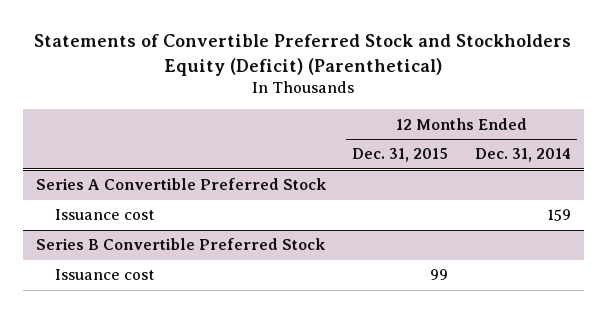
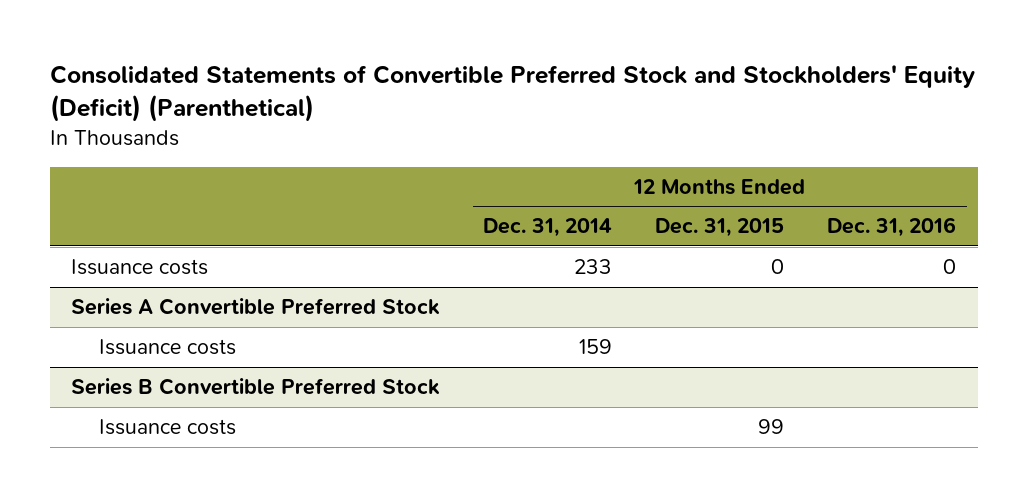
- Statements of Convertible Preferred Stock and Stockholders Equity (Deficit) (Parenthetical)
+ Consolidated Statements of Convertible Preferred Stock and Stockholders' Equity (Deficit) (Parenthetical)
- | 12 Months Ended Dec. 31, 2015 | 12 Months Ended Dec. 31, 2014
+ | 12 Months Ended Dec. 31, 2014 | 12 Months Ended Dec. 31, 2015 | 12 Months Ended Dec. 31, 2016
+ Issuance costs | 233 | 0 | 0
@ Series A Convertible Preferred Stock
- Issuance cost | | 159
+ Issuance costs | 159 | |
@ Series B Convertible Preferred Stock
- Issuance cost | 99 |
+ Issuance costs | | 99 |

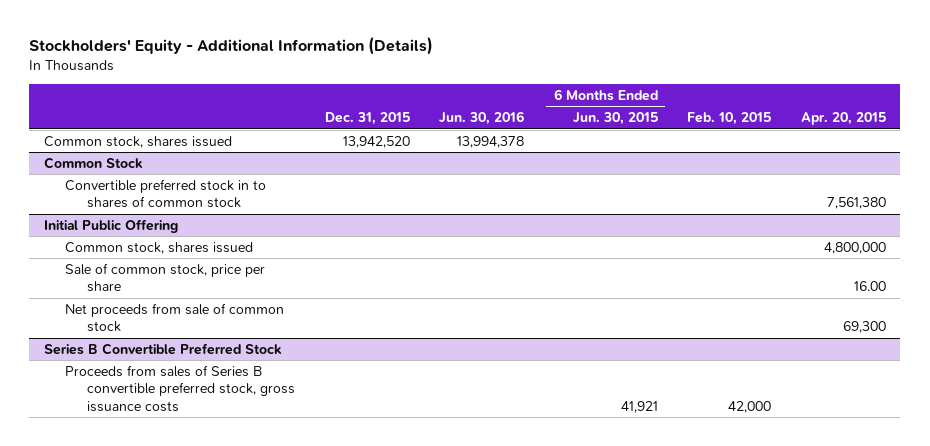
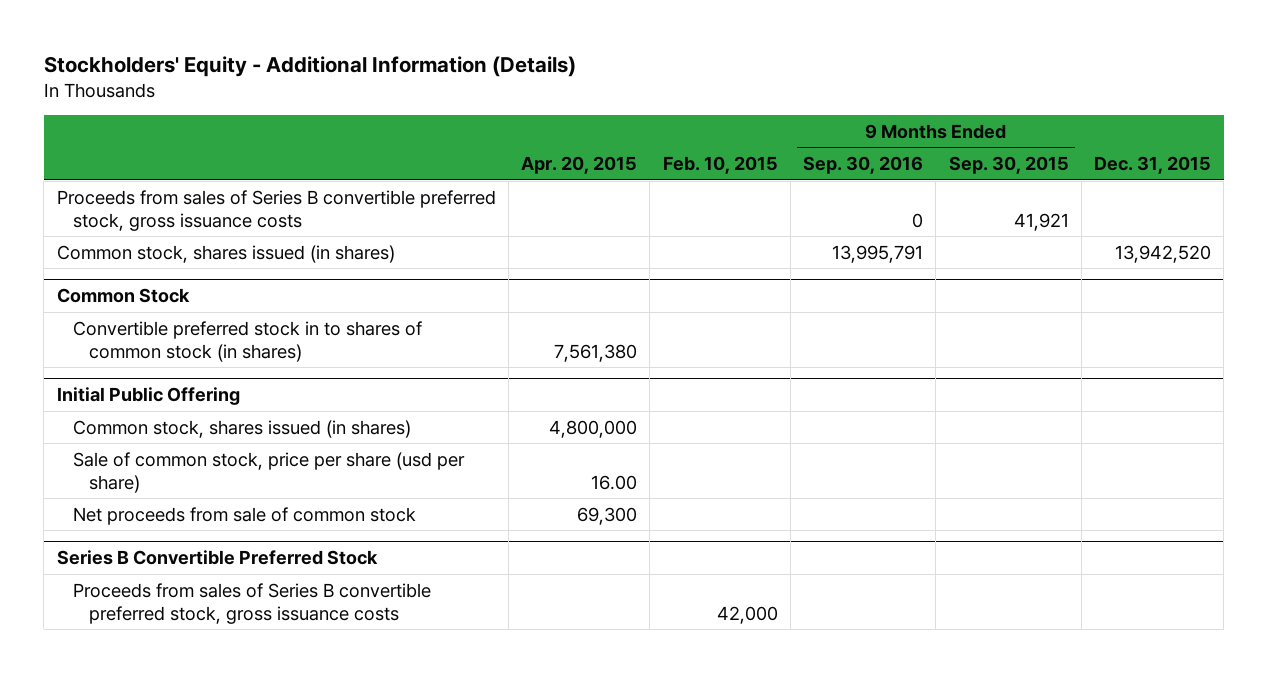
- | Dec. 31, 2015 | Jun. 30, 2016 | 6 Months Ended Jun. 30, 2015 | Feb. 10, 2015 | Apr. 20, 2015
+ | Apr. 20, 2015 | Feb. 10, 2015 | 9 Months Ended Sep. 30, 2016 | 9 Months Ended Sep. 30, 2015 | Dec. 31, 2015
- Common stock, shares issued | 13,942,520 | 13,994,378 | | |
+ Proceeds from sales of Series B convertible preferred stock, gross issuance costs | | | 0 | 41,921 |
+ Common stock, shares issued (in shares) | | | 13,995,791 | | 13,942,520
@ Common Stock
- Convertible preferred stock in to shares of common stock | | | | | 7,561,380
+ Convertible preferred stock in to shares of common stock (in shares) | 7,561,380 | | | |
@ Initial Public Offering
- Common stock, shares issued | | | | | 4,800,000
- Sale of common stock, price per share | | | | | 16.00
+ Common stock, shares issued (in shares) | 4,800,000 | | | |
+ Sale of common stock, price per share (usd per share) | 16.00 | | | |

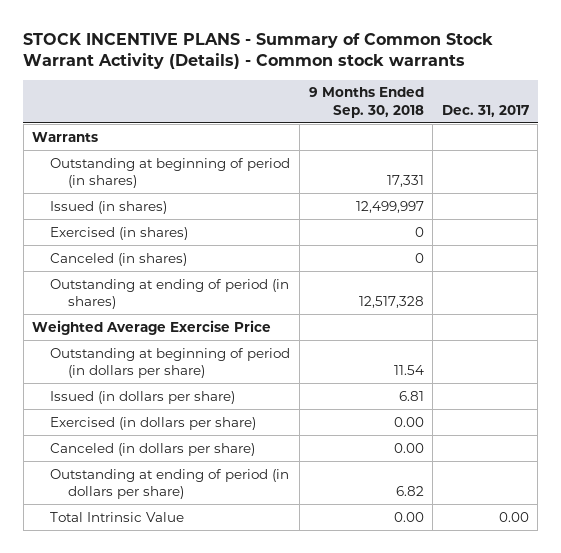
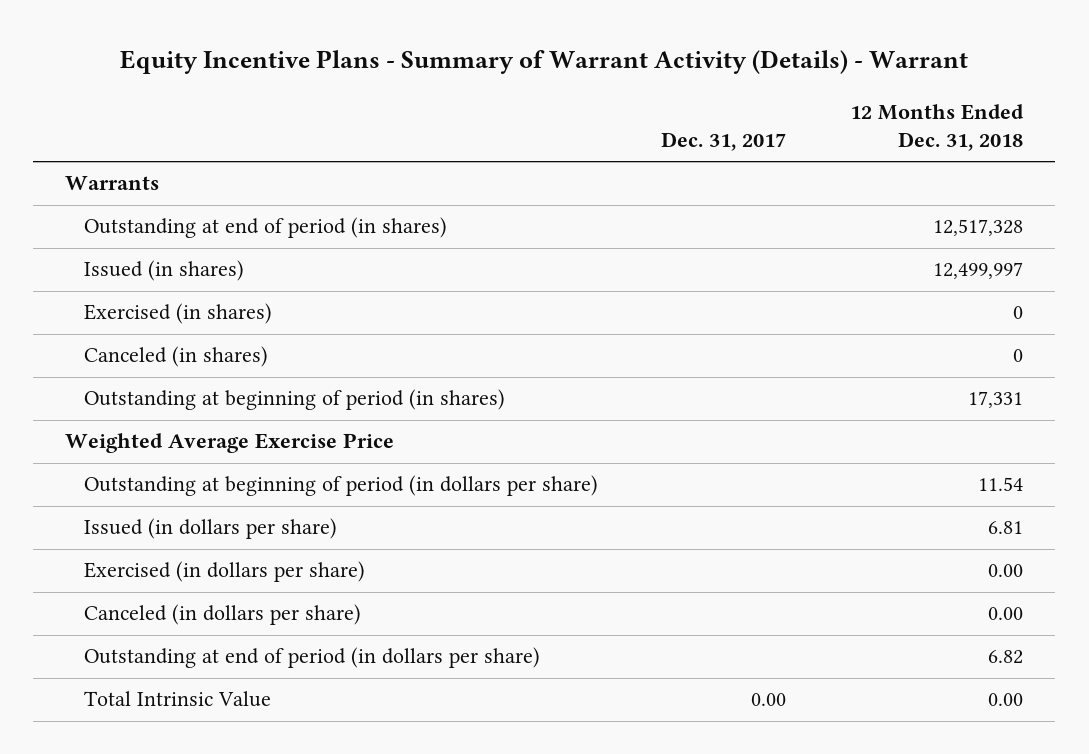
- STOCK INCENTIVE PLANS - Summary of Common Stock Warrant Activity (Details) - Common stock warrants
+ Equity Incentive Plans - Summary of Warrant Activity (Details) - Warrant
- | 9 Months Ended Sep. 30, 2018 | Dec. 31, 2017
+ | Dec. 31, 2017 | 12 Months Ended Dec. 31, 2018
+ Outstanding at end of period (in shares) | | 12,517,328
- Outstanding at ending of period (in shares) | 12,517,328 |
moved down: Outstanding at beginning of period (in shares) | | 17,331
- Outstanding at ending of period (in dollars per share) | 6.82 |
+ Outstanding at end of period (in dollars per share) | | 6.82

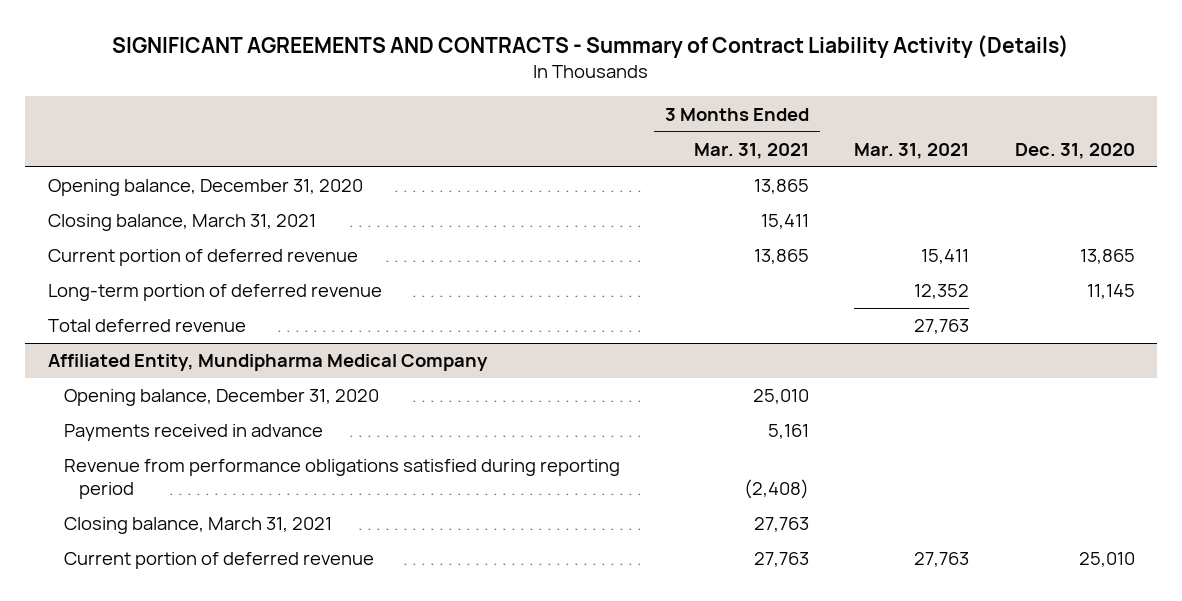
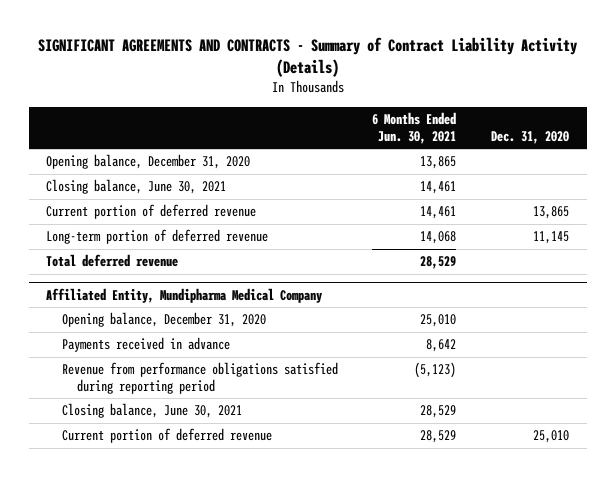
- | 3 Months Ended Mar. 31, 2021 | Mar. 31, 2021 | Dec. 31, 2020
+ | 6 Months Ended Jun. 30, 2021 | Dec. 31, 2020
- Closing balance, March 31, 2021 | 15,411 | |
+ Closing balance, June 30, 2021 | 14,461 |
@ Affiliated Entity, Mundipharma Medical Company
- Closing balance, March 31, 2021 | 27,763 | |
+ Closing balance, June 30, 2021 | 28,529 |

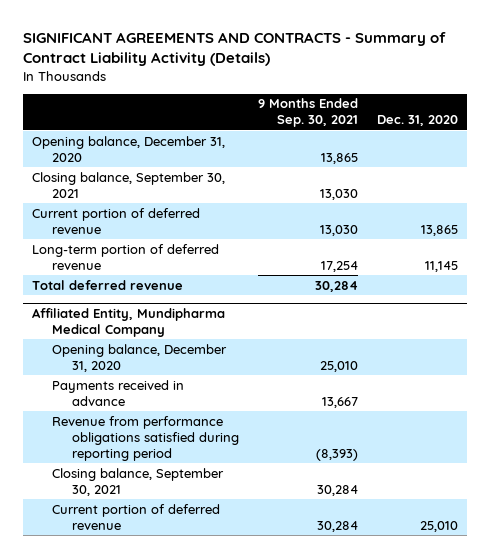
- | 6 Months Ended Jun. 30, 2021 | Dec. 31, 2020
+ | 9 Months Ended Sep. 30, 2021 | Dec. 31, 2020
- Closing balance, June 30, 2021 | 14,461 |
+ Closing balance, September 30, 2021 | 13,030 |
@ Affiliated Entity, Mundipharma Medical Company
- Closing balance, June 30, 2021 | 28,529 |
+ Closing balance, September 30, 2021 | 30,284 |

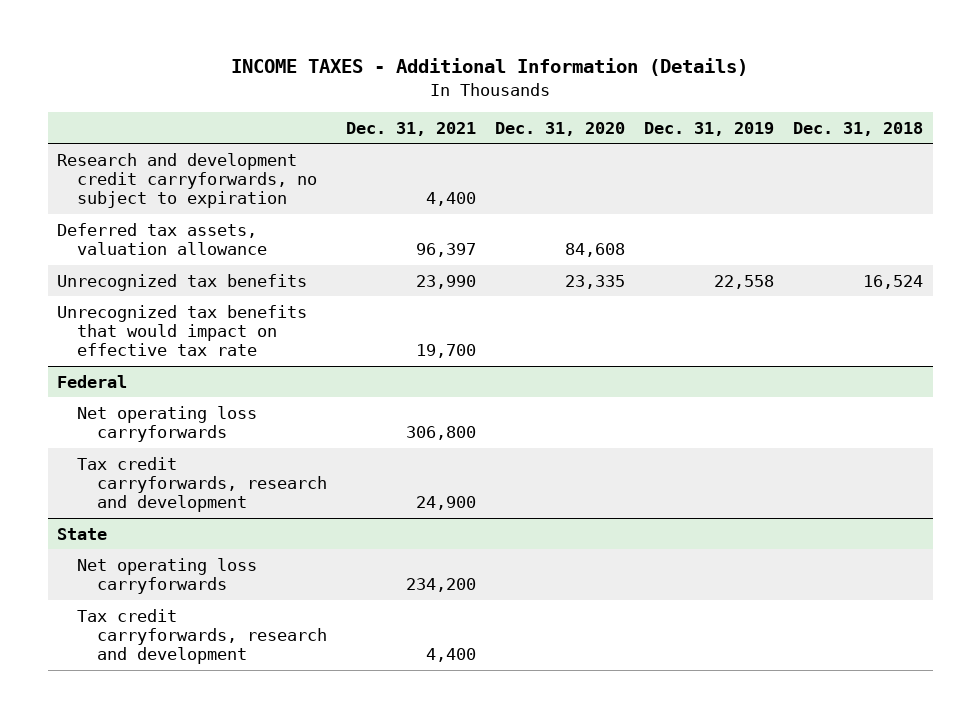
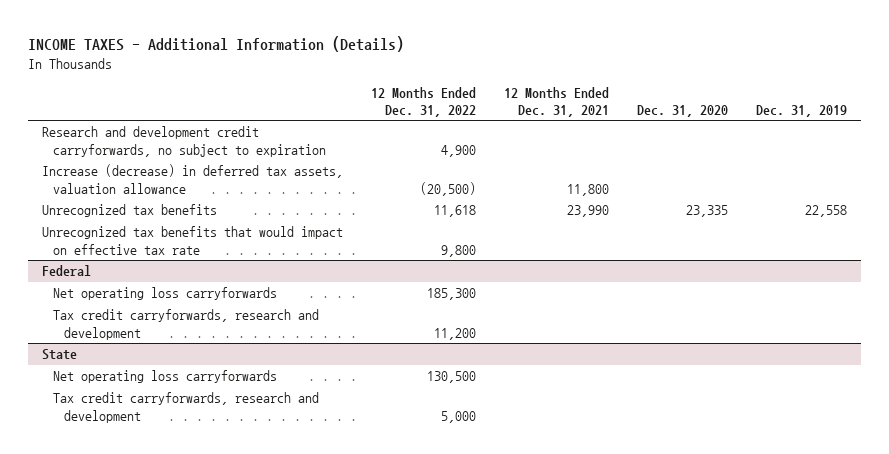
- | Dec. 31, 2021 | Dec. 31, 2020 | Dec. 31, 2019 | Dec. 31, 2018
+ | 12 Months Ended Dec. 31, 2022 | 12 Months Ended Dec. 31, 2021 | Dec. 31, 2020 | Dec. 31, 2019
- Deferred tax assets, valuation allowance | 96,397 | 84,608 | |
+ Increase (decrease) in deferred tax assets, valuation allowance | (20,500) | 11,800 | |

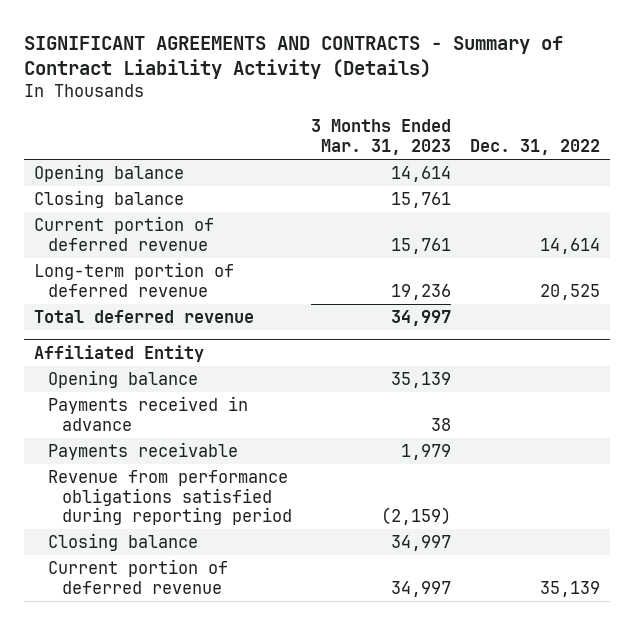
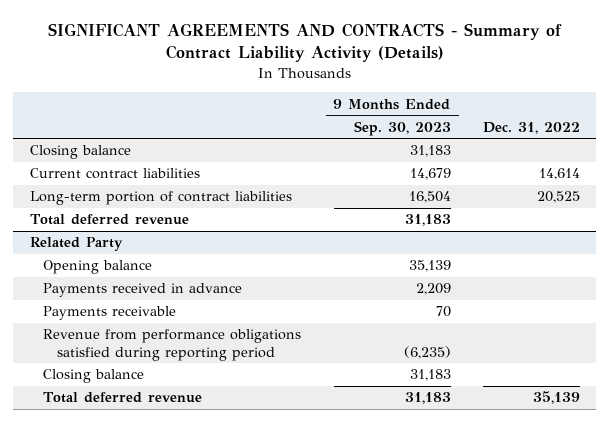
- | 3 Months Ended Mar. 31, 2023 | Dec. 31, 2022
+ | 9 Months Ended Sep. 30, 2023 | Dec. 31, 2022
- Opening balance | 14,614 |
- Current portion of deferred revenue | 15,761 | 14,614
- Long-term portion of deferred revenue | 19,236 | 20,525
+ Current contract liabilities | 14,679 | 14,614
+ Long-term portion of contract liabilities | 16,504 | 20,525
- Affiliated Entity
- Opening balance | 35,139 |
- Payments received in advance | 38 |
- Payments receivable | 1,979 |
- Revenue from performance obligations satisfied during reporting period | (2,159) |
- Closing balance | 34,997 |
- Current portion of deferred revenue | 34,997 | 35,139
+ Related Party
+ Opening balance | 35,139 |
+ Payments received in advance | 2,209 |
+ Payments receivable | 70 |
+ Revenue from performance obligations satisfied during reporting period | (6,235) |
+ Closing balance | 31,183 |
+ Total deferred revenue | 31,183 | 35,139

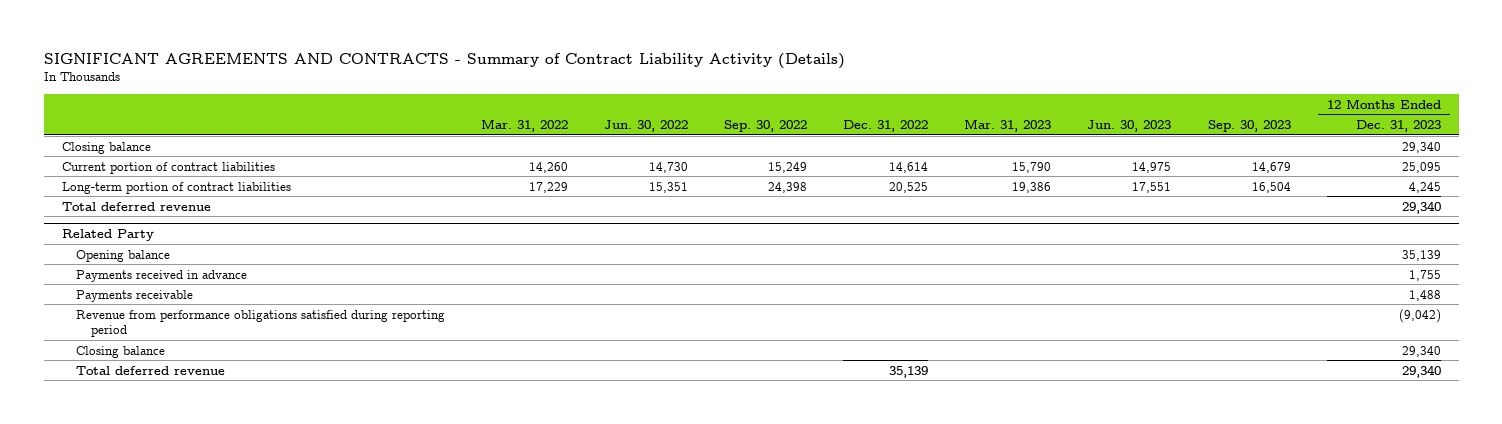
- | 9 Months Ended Sep. 30, 2023 | Dec. 31, 2022
+ | Mar. 31, 2022 | Jun. 30, 2022 | Sep. 30, 2022 | Dec. 31, 2022 | Mar. 31, 2023 | Jun. 30, 2023 | Sep. 30, 2023 | 12 Months Ended Dec. 31, 2023
- Current contract liabilities | 14,679 | 14,614
+ Current portion of contract liabilities | 14,260 | 14,730 | 15,249 | 14,614 | 15,790 | 14,975 | 14,679 | 25,095

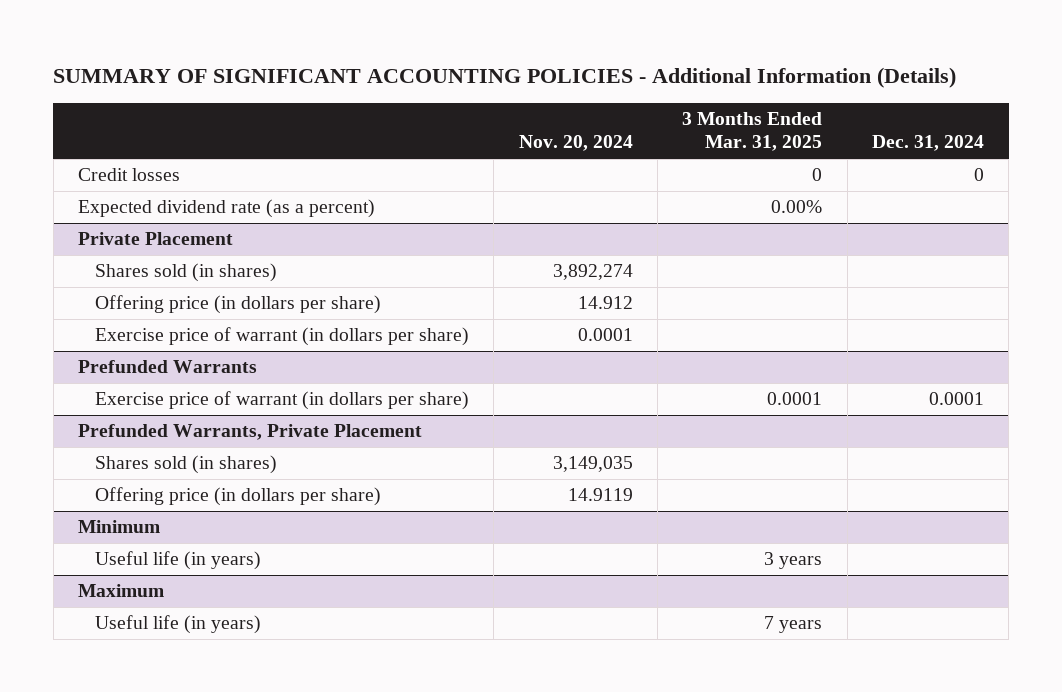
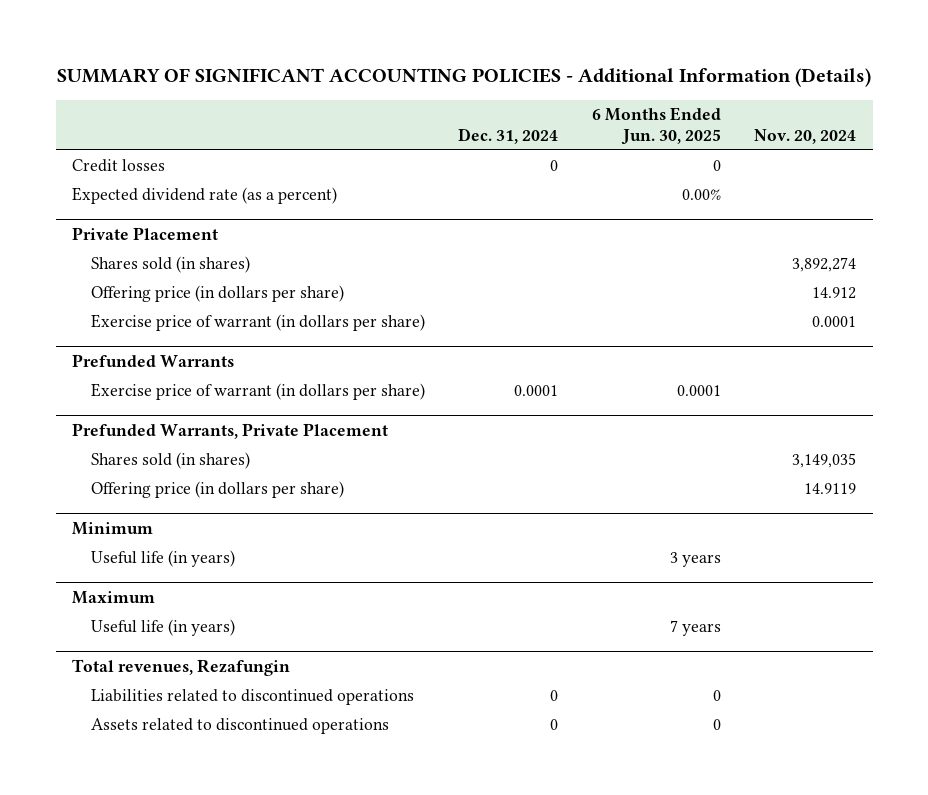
- | Nov. 20, 2024 | 3 Months Ended Mar. 31, 2025 | Dec. 31, 2024
+ | Dec. 31, 2024 | 6 Months Ended Jun. 30, 2025 | Nov. 20, 2024
+ Total revenues, Rezafungin
+ Liabilities related to discontinued operations | 0 | 0 |
+ Assets related to discontinued operations | 0 | 0 |

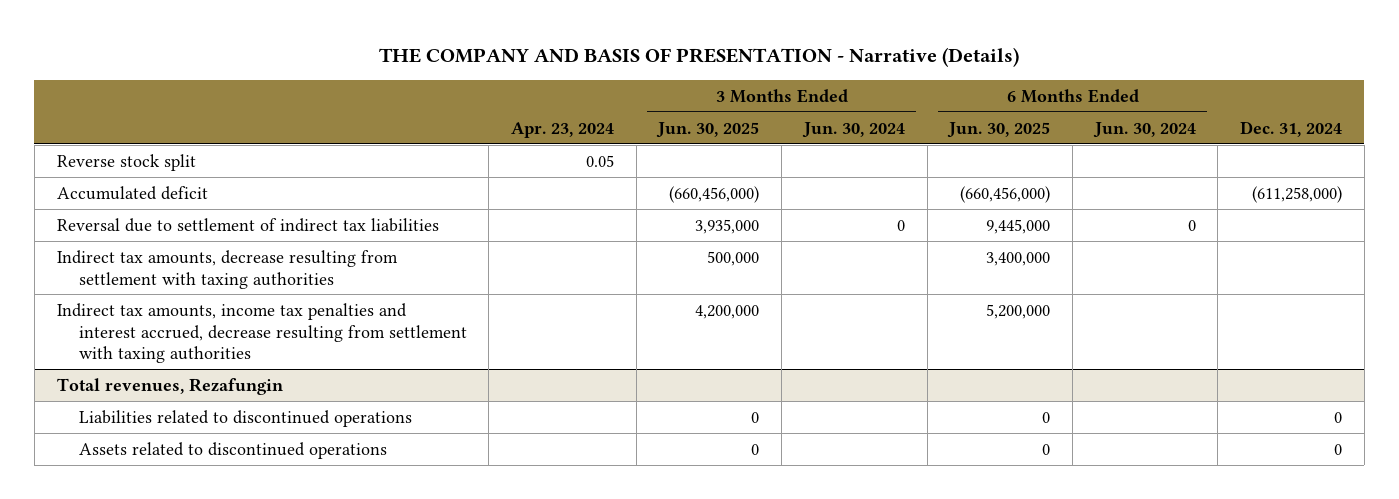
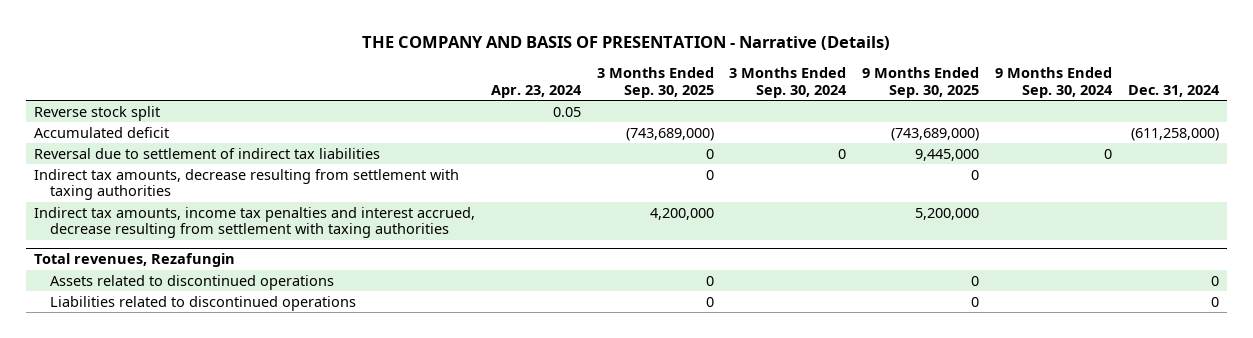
- | Apr. 23, 2024 | 3 Months Ended Jun. 30, 2025 | 3 Months Ended Jun. 30, 2024 | 6 Months Ended Jun. 30, 2025 | 6 Months Ended Jun. 30, 2024 | Dec. 31, 2024
+ | Apr. 23, 2024 | 3 Months Ended Sep. 30, 2025 | 3 Months Ended Sep. 30, 2024 | 9 Months Ended Sep. 30, 2025 | 9 Months Ended Sep. 30, 2024 | Dec. 31, 2024
@ Total revenues, Rezafungin
moved down: Liabilities related to discontinued operations | | 0 | | 0 | | 0

